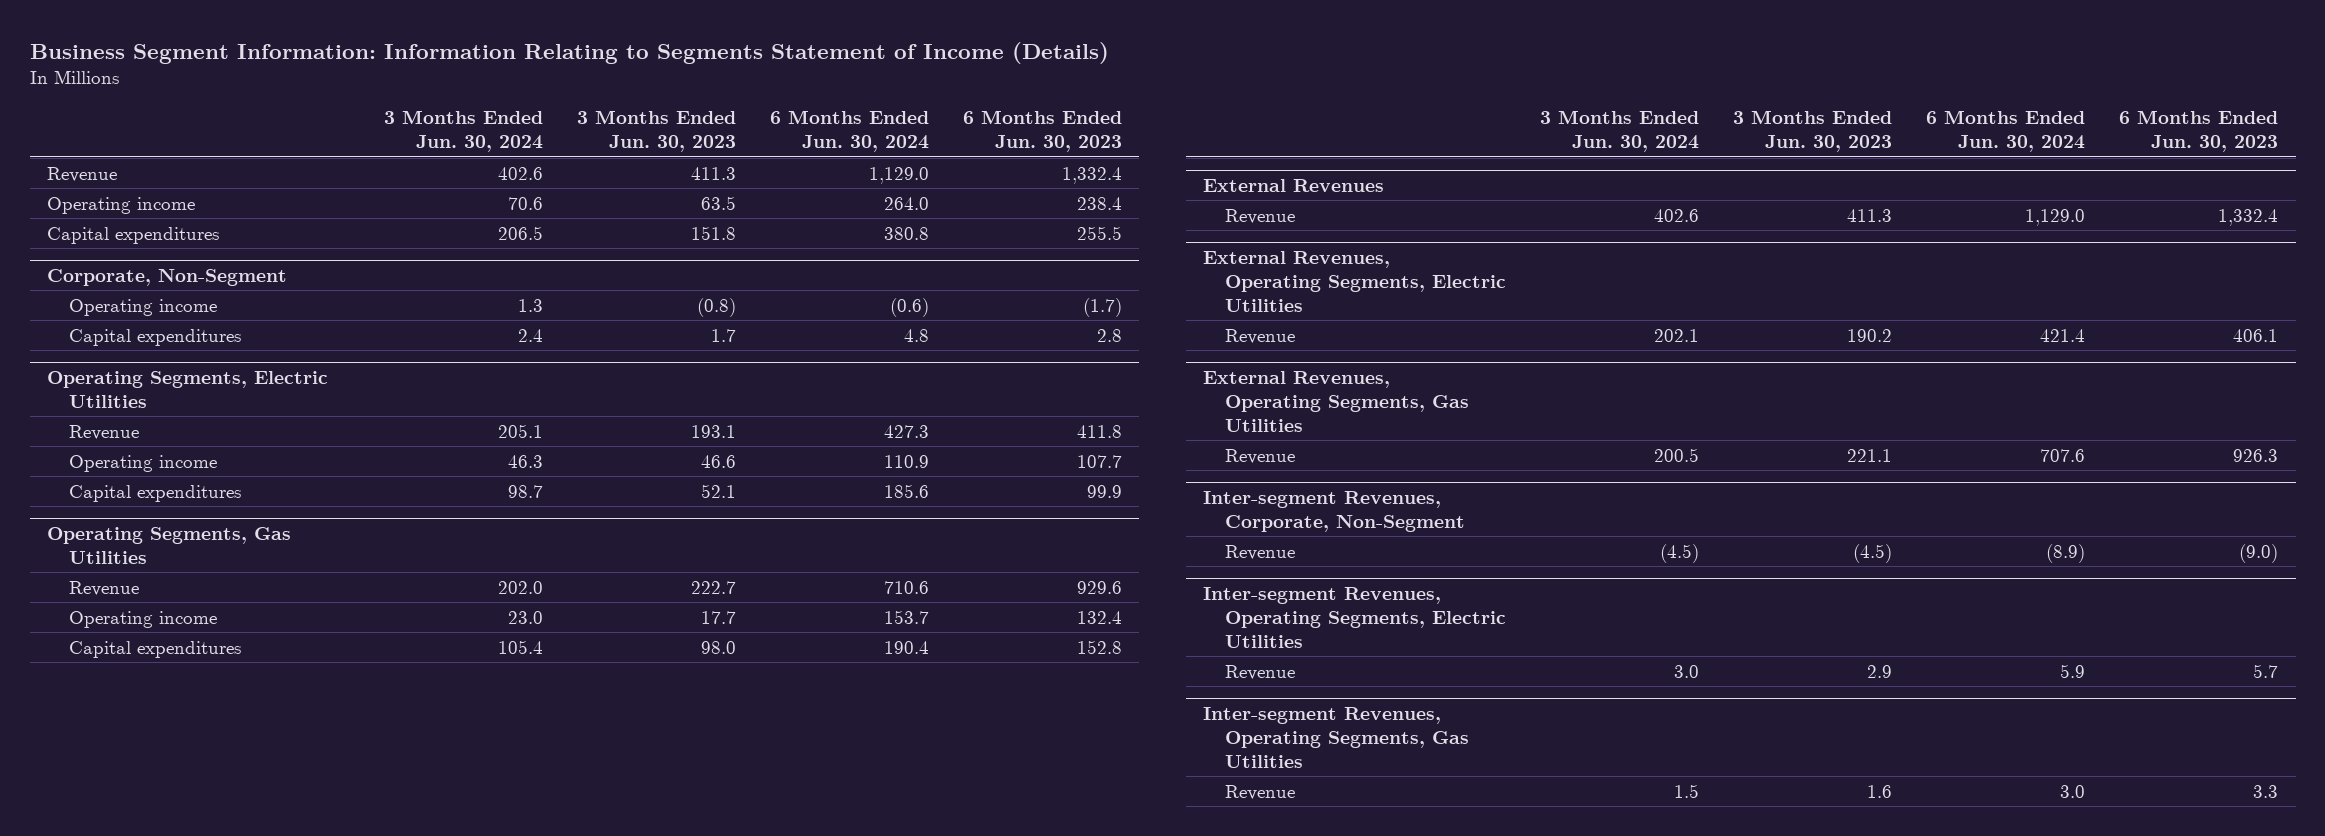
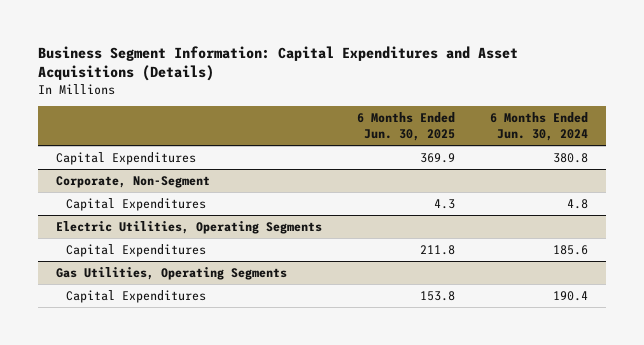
- Business Segment Information: Information Relating to Segments Statement of Income (Details)
+ Business Segment Information: Capital Expenditures and Asset Acquisitions (Details)
- | 3 Months Ended Jun. 30, 2024 | 3 Months Ended Jun. 30, 2023 | 6 Months Ended Jun. 30, 2024 | 6 Months Ended Jun. 30, 2023
+ | 6 Months Ended Jun. 30, 2025 | 6 Months Ended Jun. 30, 2024
- Revenue | 402.6 | 411.3 | 1,129.0 | 1,332.4
- Operating income | 70.6 | 63.5 | 264.0 | 238.4
- Capital expenditures | 206.5 | 151.8 | 380.8 | 255.5
+ Capital Expenditures | 369.9 | 380.8
@ Corporate, Non-Segment
- Operating income | 1.3 | (0.8) | (0.6) | (1.7)
- Capital expenditures | 2.4 | 1.7 | 4.8 | 2.8
- Operating Segments, Electric Utilities
- Revenue | 205.1 | 193.1 | 427.3 | 411.8
- Operating income | 46.3 | 46.6 | 110.9 | 107.7
- Capital expenditures | 98.7 | 52.1 | 185.6 | 99.9
- Operating Segments, Gas Utilities
- Revenue | 202.0 | 222.7 | 710.6 | 929.6
- Operating income | 23.0 | 17.7 | 153.7 | 132.4
- Capital expenditures | 105.4 | 98.0 | 190.4 | 152.8
- External Revenues
- Revenue | 402.6 | 411.3 | 1,129.0 | 1,332.4
- External Revenues, Operating Segments, Electric Utilities
- Revenue | 202.1 | 190.2 | 421.4 | 406.1
- External Revenues, Operating Segments, Gas Utilities
- Revenue | 200.5 | 221.1 | 707.6 | 926.3
- Inter-segment Revenues, Corporate, Non-Segment
- Revenue | (4.5) | (4.5) | (8.9) | (9.0)
- Inter-segment Revenues, Operating Segments, Electric Utilities
- Revenue | 3.0 | 2.9 | 5.9 | 5.7
- Inter-segment Revenues, Operating Segments, Gas Utilities
- Revenue | 1.5 | 1.6 | 3.0 | 3.3
@ Corporate, Non-Segment
+ Capital Expenditures | 4.3 | 4.8
+ Electric Utilities, Operating Segments
+ Capital Expenditures | 211.8 | 185.6
+ Gas Utilities, Operating Segments
+ Capital Expenditures | 153.8 | 190.4

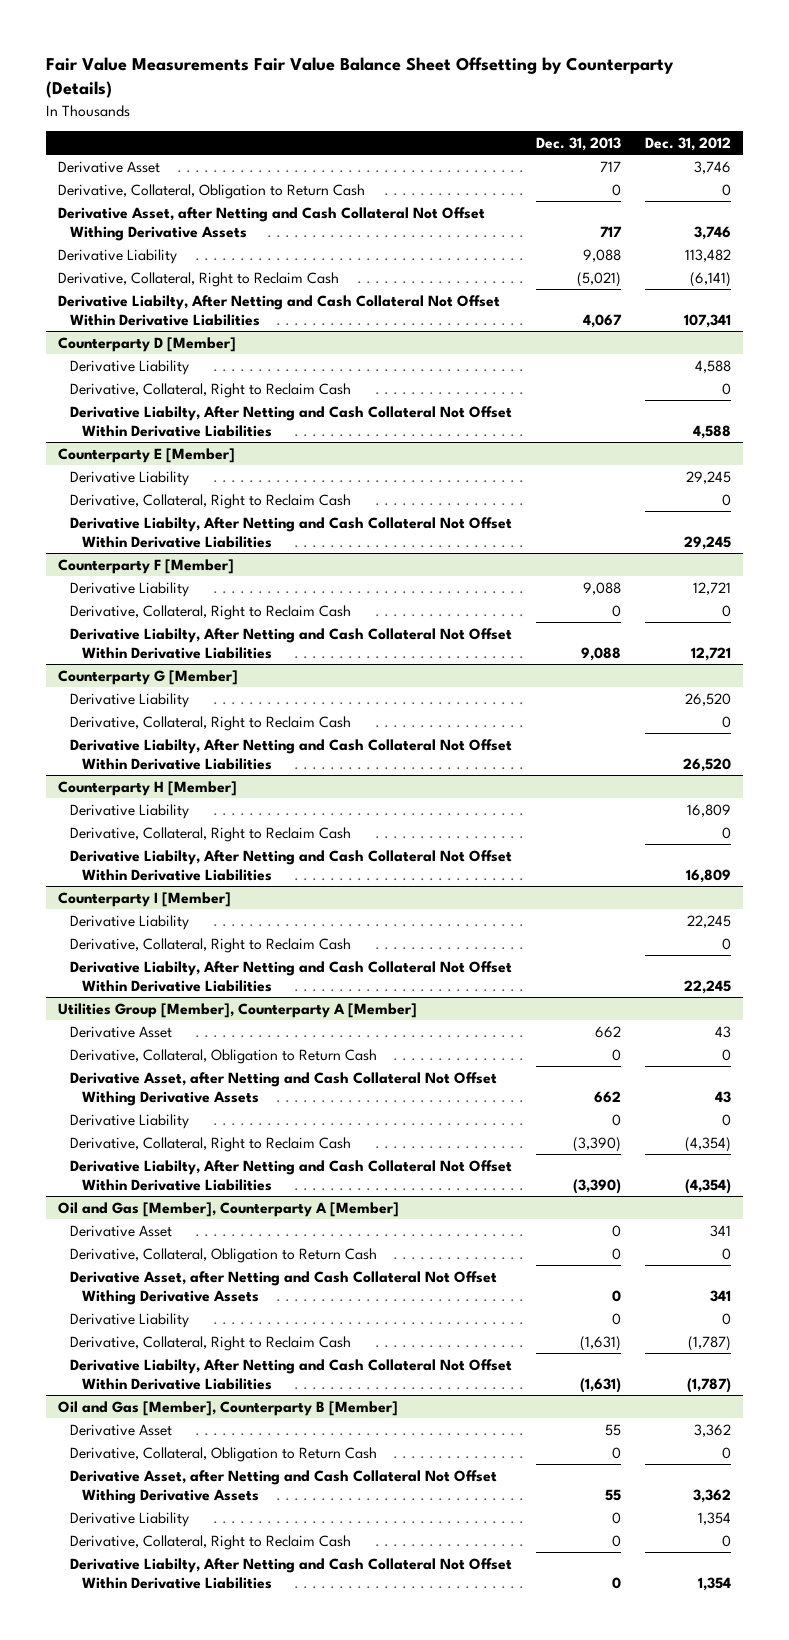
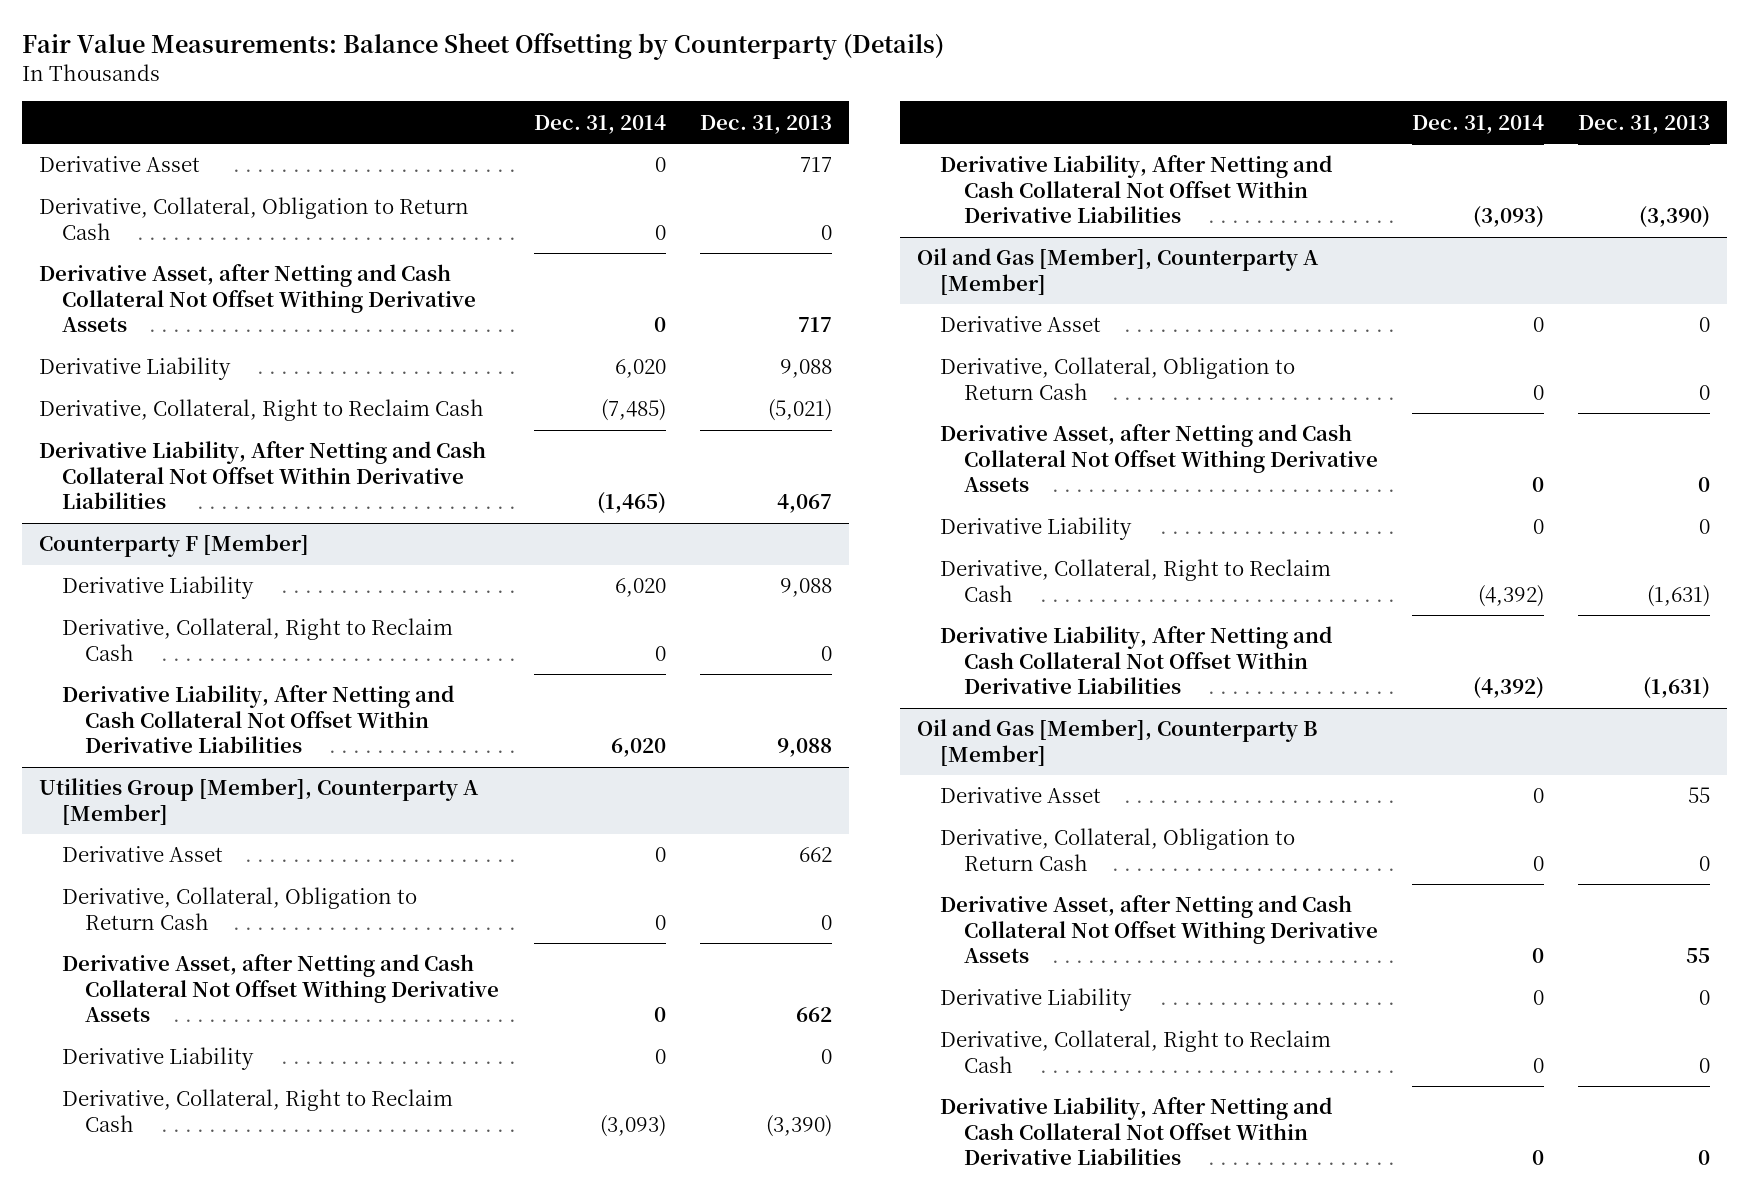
- Fair Value Measurements Fair Value Balance Sheet Offsetting by Counterparty (Details)
+ Fair Value Measurements: Balance Sheet Offsetting by Counterparty (Details)
- | Dec. 31, 2013 | Dec. 31, 2012
+ | Dec. 31, 2014 | Dec. 31, 2013
- Derivative Liabilty, After Netting and Cash Collateral Not Offset Within Derivative Liabilities | 4,067 | 107,341
- Counterparty D [Member]
- Derivative Liability | | 4,588
- Derivative, Collateral, Right to Reclaim Cash | | 0
- Derivative Liabilty, After Netting and Cash Collateral Not Offset Within Derivative Liabilities | | 4,588
- Counterparty E [Member]
- Derivative Liability | | 29,245
- Derivative, Collateral, Right to Reclaim Cash | | 0
- Derivative Liabilty, After Netting and Cash Collateral Not Offset Within Derivative Liabilities | | 29,245
+ Derivative Liability, After Netting and Cash Collateral Not Offset Within Derivative Liabilities | (1,465) | 4,067
@ Counterparty F [Member]
- Derivative Liabilty, After Netting and Cash Collateral Not Offset Within Derivative Liabilities | 9,088 | 12,721
- Counterparty G [Member]
- Derivative Liability | | 26,520
- Derivative, Collateral, Right to Reclaim Cash | | 0
- Derivative Liabilty, After Netting and Cash Collateral Not Offset Within Derivative Liabilities | | 26,520
- Counterparty H [Member]
- Derivative Liability | | 16,809
- Derivative, Collateral, Right to Reclaim Cash | | 0
- Derivative Liabilty, After Netting and Cash Collateral Not Offset Within Derivative Liabilities | | 16,809
- Counterparty I [Member]
- Derivative Liability | | 22,245
- Derivative, Collateral, Right to Reclaim Cash | | 0
- Derivative Liabilty, After Netting and Cash Collateral Not Offset Within Derivative Liabilities | | 22,245
@ Counterparty F [Member]
+ Derivative Liability, After Netting and Cash Collateral Not Offset Within Derivative Liabilities | 6,020 | 9,088
@ Utilities Group [Member], Counterparty A [Member]
- Derivative Liabilty, After Netting and Cash Collateral Not Offset Within Derivative Liabilities | (3,390) | (4,354)
+ Derivative Liability, After Netting and Cash Collateral Not Offset Within Derivative Liabilities | (3,093) | (3,390)
@ Oil and Gas [Member], Counterparty A [Member]
- Derivative Liabilty, After Netting and Cash Collateral Not Offset Within Derivative Liabilities | (1,631) | (1,787)
+ Derivative Liability, After Netting and Cash Collateral Not Offset Within Derivative Liabilities | (4,392) | (1,631)
@ Oil and Gas [Member], Counterparty B [Member]
- Derivative Liabilty, After Netting and Cash Collateral Not Offset Within Derivative Liabilities | 0 | 1,354
+ Derivative Liability, After Netting and Cash Collateral Not Offset Within Derivative Liabilities | 0 | 0

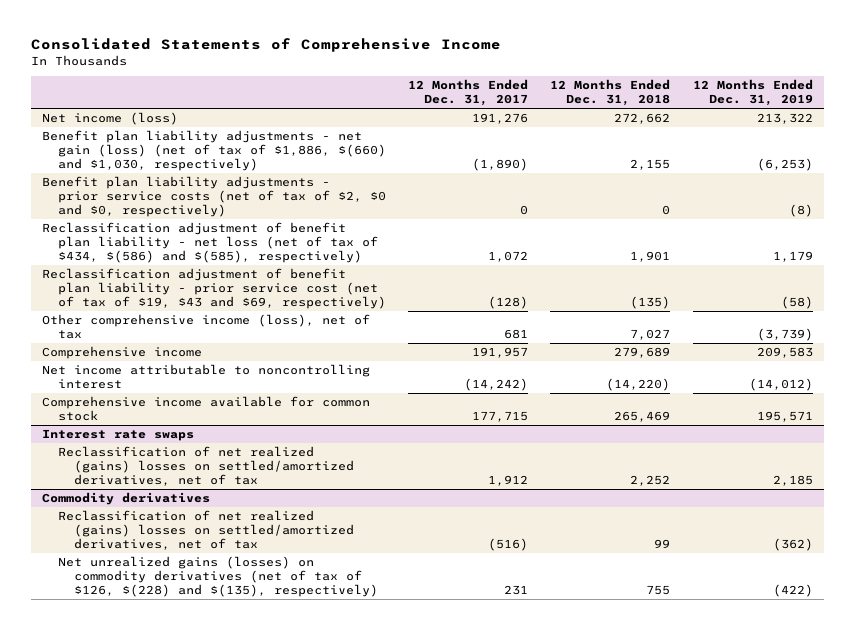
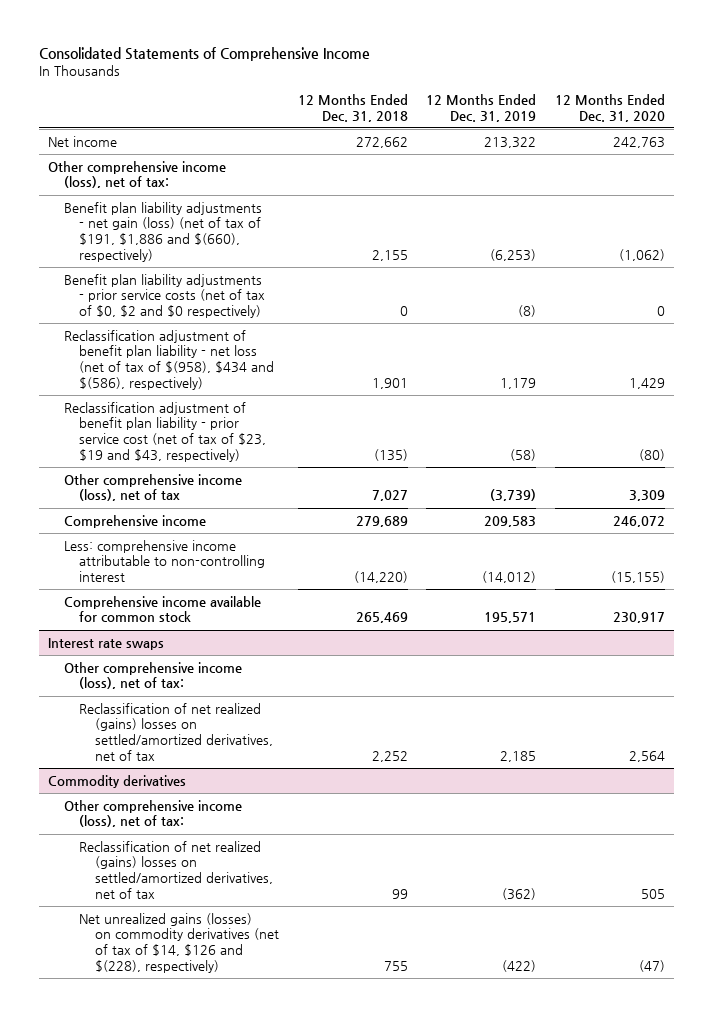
- | 12 Months Ended Dec. 31, 2017 | 12 Months Ended Dec. 31, 2018 | 12 Months Ended Dec. 31, 2019
+ | 12 Months Ended Dec. 31, 2018 | 12 Months Ended Dec. 31, 2019 | 12 Months Ended Dec. 31, 2020
- Net income (loss) | 191,276 | 272,662 | 213,322
- Benefit plan liability adjustments - net gain (loss) (net of tax of $1,886, $(660) and $1,030, respectively) | (1,890) | 2,155 | (6,253)
- Benefit plan liability adjustments - prior service costs (net of tax of $2, $0 and $0, respectively) | 0 | 0 | (8)
- Reclassification adjustment of benefit plan liability - net loss (net of tax of $434, $(586) and $(585), respectively) | 1,072 | 1,901 | 1,179
- Reclassification adjustment of benefit plan liability - prior service cost (net of tax of $19, $43 and $69, respectively) | (128) | (135) | (58)
+ Net income | 272,662 | 213,322 | 242,763
+ Other comprehensive income (loss), net of tax:
+ Benefit plan liability adjustments - net gain (loss) (net of tax of $191, $1,886 and $(660), respectively) | 2,155 | (6,253) | (1,062)
+ Benefit plan liability adjustments - prior service costs (net of tax of $0, $2 and $0 respectively) | 0 | (8) | 0
+ Reclassification adjustment of benefit plan liability - net loss (net of tax of $(958), $434 and $(586), respectively) | 1,901 | 1,179 | 1,429
+ Reclassification adjustment of benefit plan liability - prior service cost (net of tax of $23, $19 and $43, respectively) | (135) | (58) | (80)
- Net income attributable to noncontrolling interest | (14,242) | (14,220) | (14,012)
+ Less: comprehensive income attributable to non-controlling interest | (14,220) | (14,012) | (15,155)
@ Interest rate swaps
+ Other comprehensive income (loss), net of tax:
@ Commodity derivatives
+ Other comprehensive income (loss), net of tax:
- Net unrealized gains (losses) on commodity derivatives (net of tax of $126, $(228) and $(135), respectively) | 231 | 755 | (422)
+ Net unrealized gains (losses) on commodity derivatives (net of tax of $14, $126 and $(228), respectively) | 755 | (422) | (47)

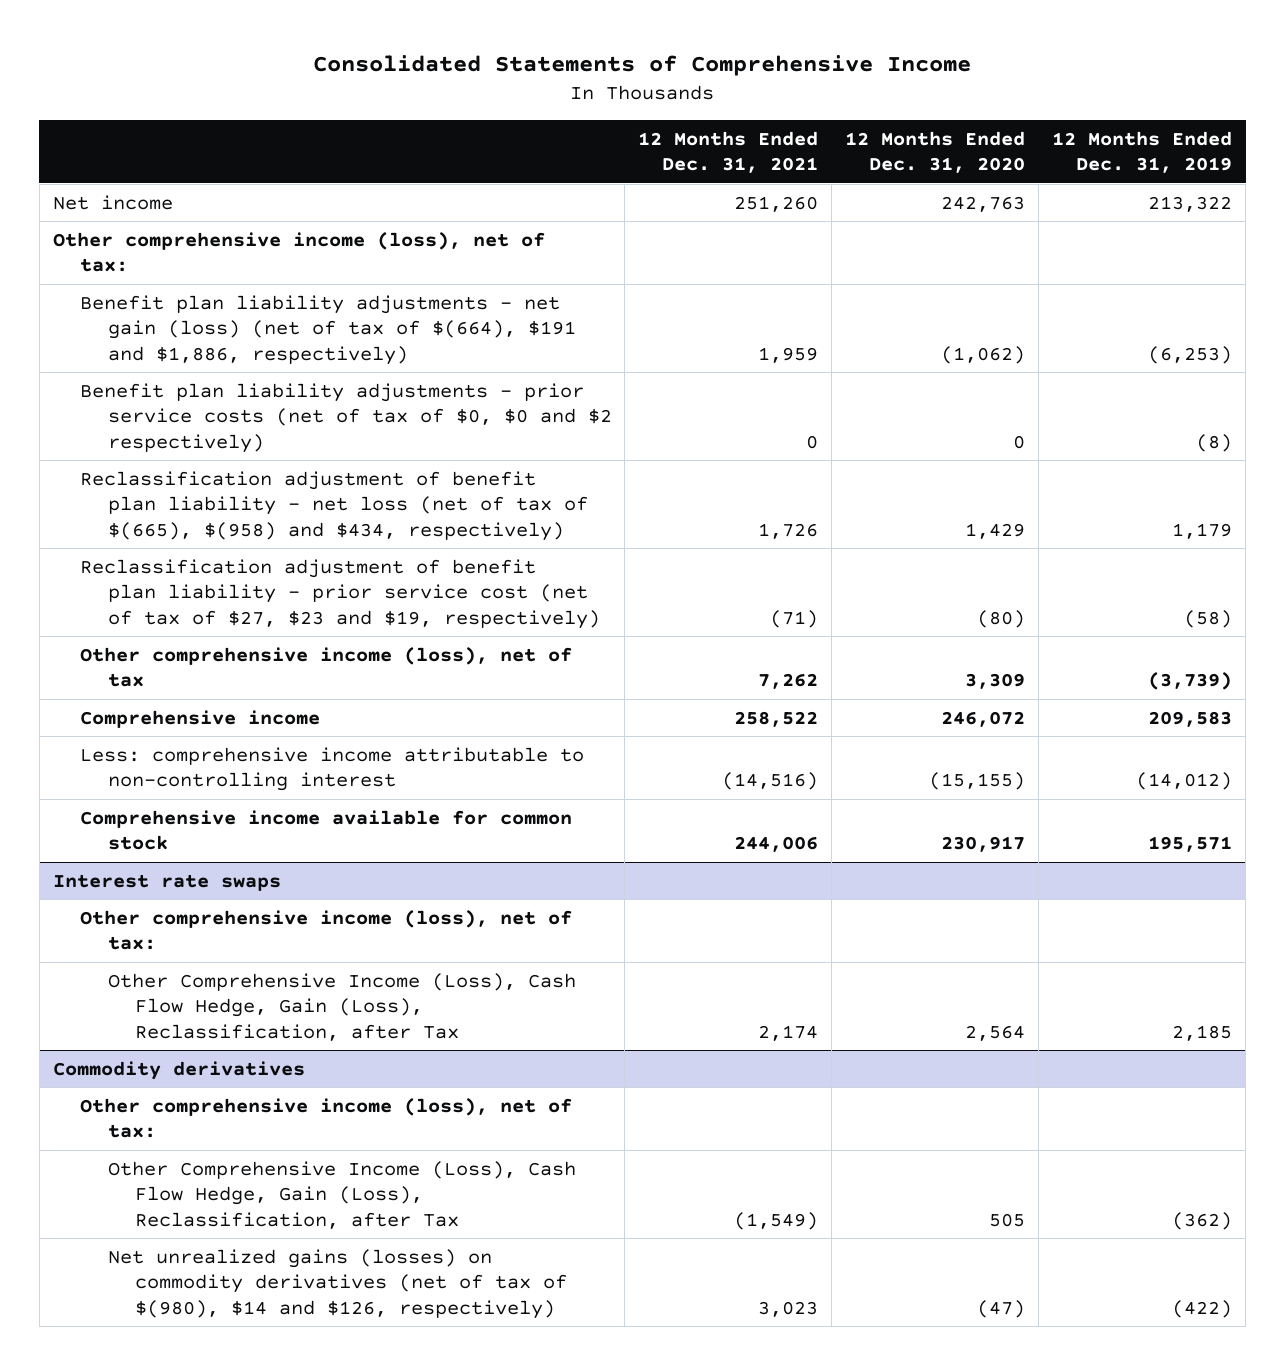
- | 12 Months Ended Dec. 31, 2018 | 12 Months Ended Dec. 31, 2019 | 12 Months Ended Dec. 31, 2020
+ | 12 Months Ended Dec. 31, 2021 | 12 Months Ended Dec. 31, 2020 | 12 Months Ended Dec. 31, 2019
- Benefit plan liability adjustments - net gain (loss) (net of tax of $191, $1,886 and $(660), respectively) | 2,155 | (6,253) | (1,062)
- Benefit plan liability adjustments - prior service costs (net of tax of $0, $2 and $0 respectively) | 0 | (8) | 0
- Reclassification adjustment of benefit plan liability - net loss (net of tax of $(958), $434 and $(586), respectively) | 1,901 | 1,179 | 1,429
- Reclassification adjustment of benefit plan liability - prior service cost (net of tax of $23, $19 and $43, respectively) | (135) | (58) | (80)
+ Benefit plan liability adjustments - net gain (loss) (net of tax of $(664), $191 and $1,886, respectively) | 1,959 | (1,062) | (6,253)
+ Benefit plan liability adjustments - prior service costs (net of tax of $0, $0 and $2 respectively) | 0 | 0 | (8)
+ Reclassification adjustment of benefit plan liability - net loss (net of tax of $(665), $(958) and $434, respectively) | 1,726 | 1,429 | 1,179
+ Reclassification adjustment of benefit plan liability - prior service cost (net of tax of $27, $23 and $19, respectively) | (71) | (80) | (58)
@ Interest rate swaps
- Reclassification of net realized (gains) losses on settled/amortized derivatives, net of tax | 2,252 | 2,185 | 2,564
+ Other Comprehensive Income (Loss), Cash Flow Hedge, Gain (Loss), Reclassification, after Tax | 2,174 | 2,564 | 2,185
@ Commodity derivatives
- Reclassification of net realized (gains) losses on settled/amortized derivatives, net of tax | 99 | (362) | 505
- Net unrealized gains (losses) on commodity derivatives (net of tax of $14, $126 and $(228), respectively) | 755 | (422) | (47)
+ Other Comprehensive Income (Loss), Cash Flow Hedge, Gain (Loss), Reclassification, after Tax | (1,549) | 505 | (362)
+ Net unrealized gains (losses) on commodity derivatives (net of tax of $(980), $14 and $126, respectively) | 3,023 | (47) | (422)

